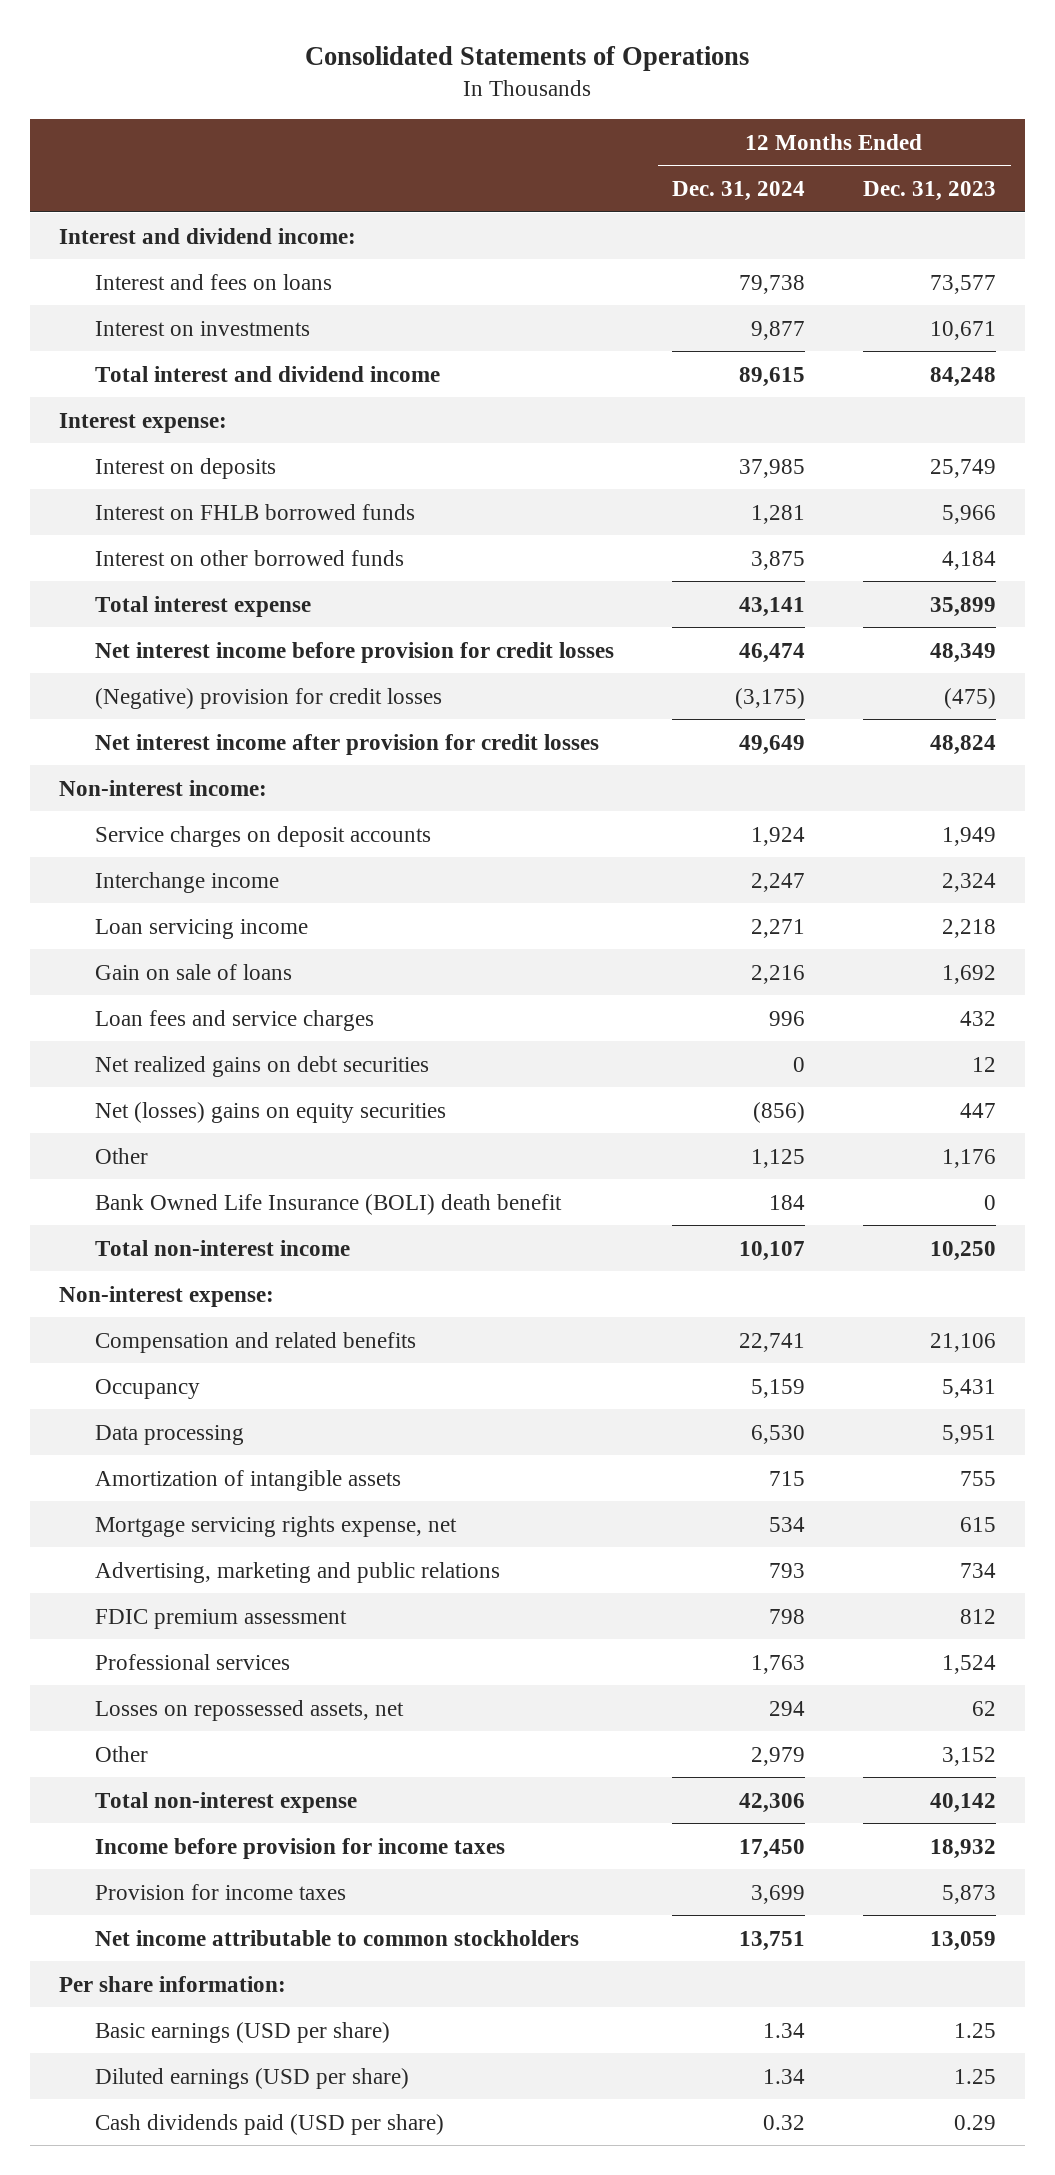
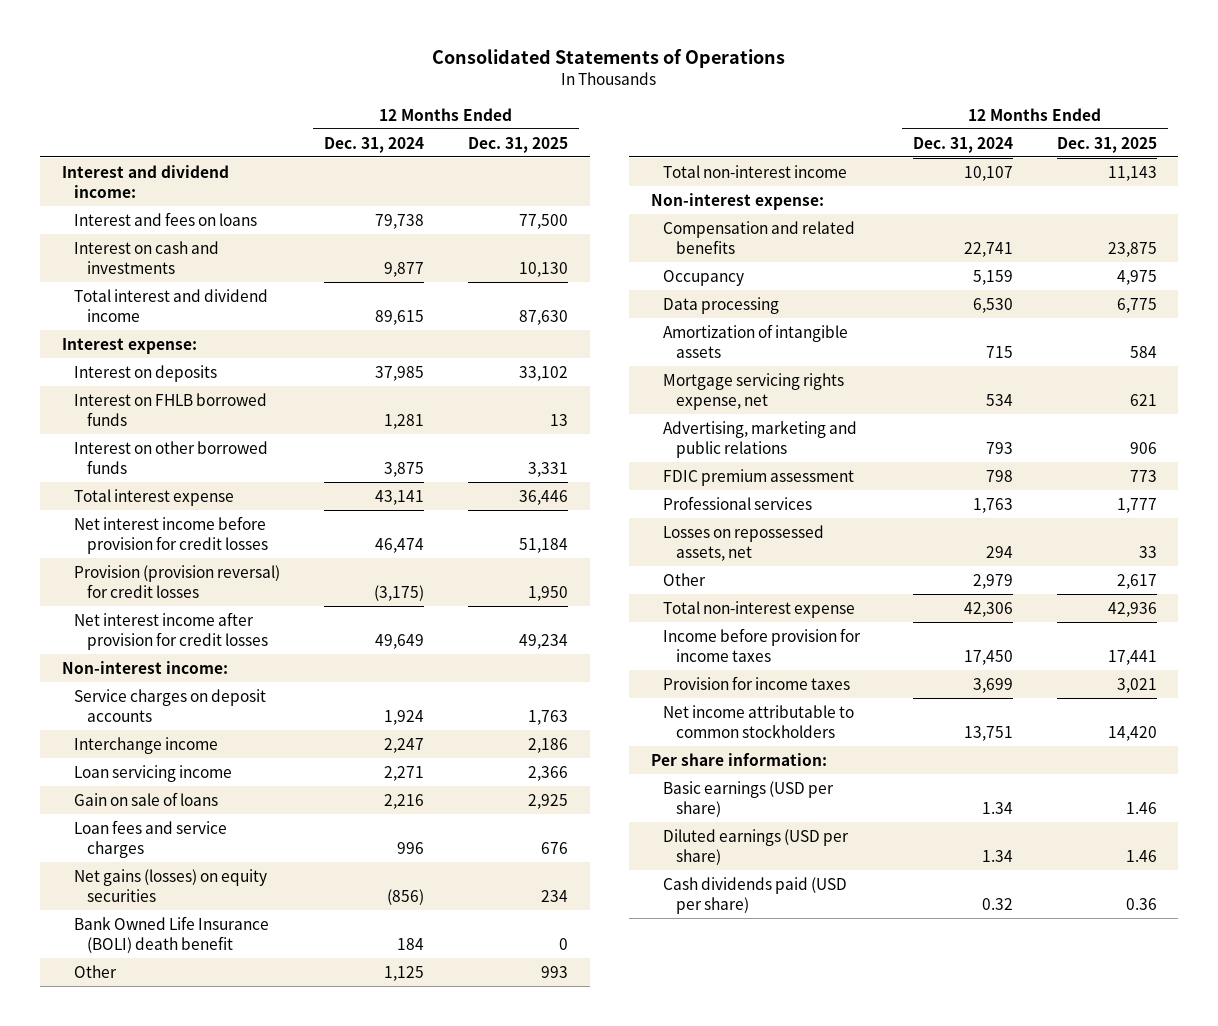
- | 12 Months Ended Dec. 31, 2024 | 12 Months Ended Dec. 31, 2023
+ | 12 Months Ended Dec. 31, 2024 | 12 Months Ended Dec. 31, 2025
- Interest on investments | 9,877 | 10,671
+ Interest on cash and investments | 9,877 | 10,130
- (Negative) provision for credit losses | (3,175) | (475)
+ Provision (provision reversal) for credit losses | (3,175) | 1,950
- Net realized gains on debt securities | 0 | 12
- Net (losses) gains on equity securities | (856) | 447
+ Net gains (losses) on equity securities | (856) | 234
moved down: Other | 1,125 | 993

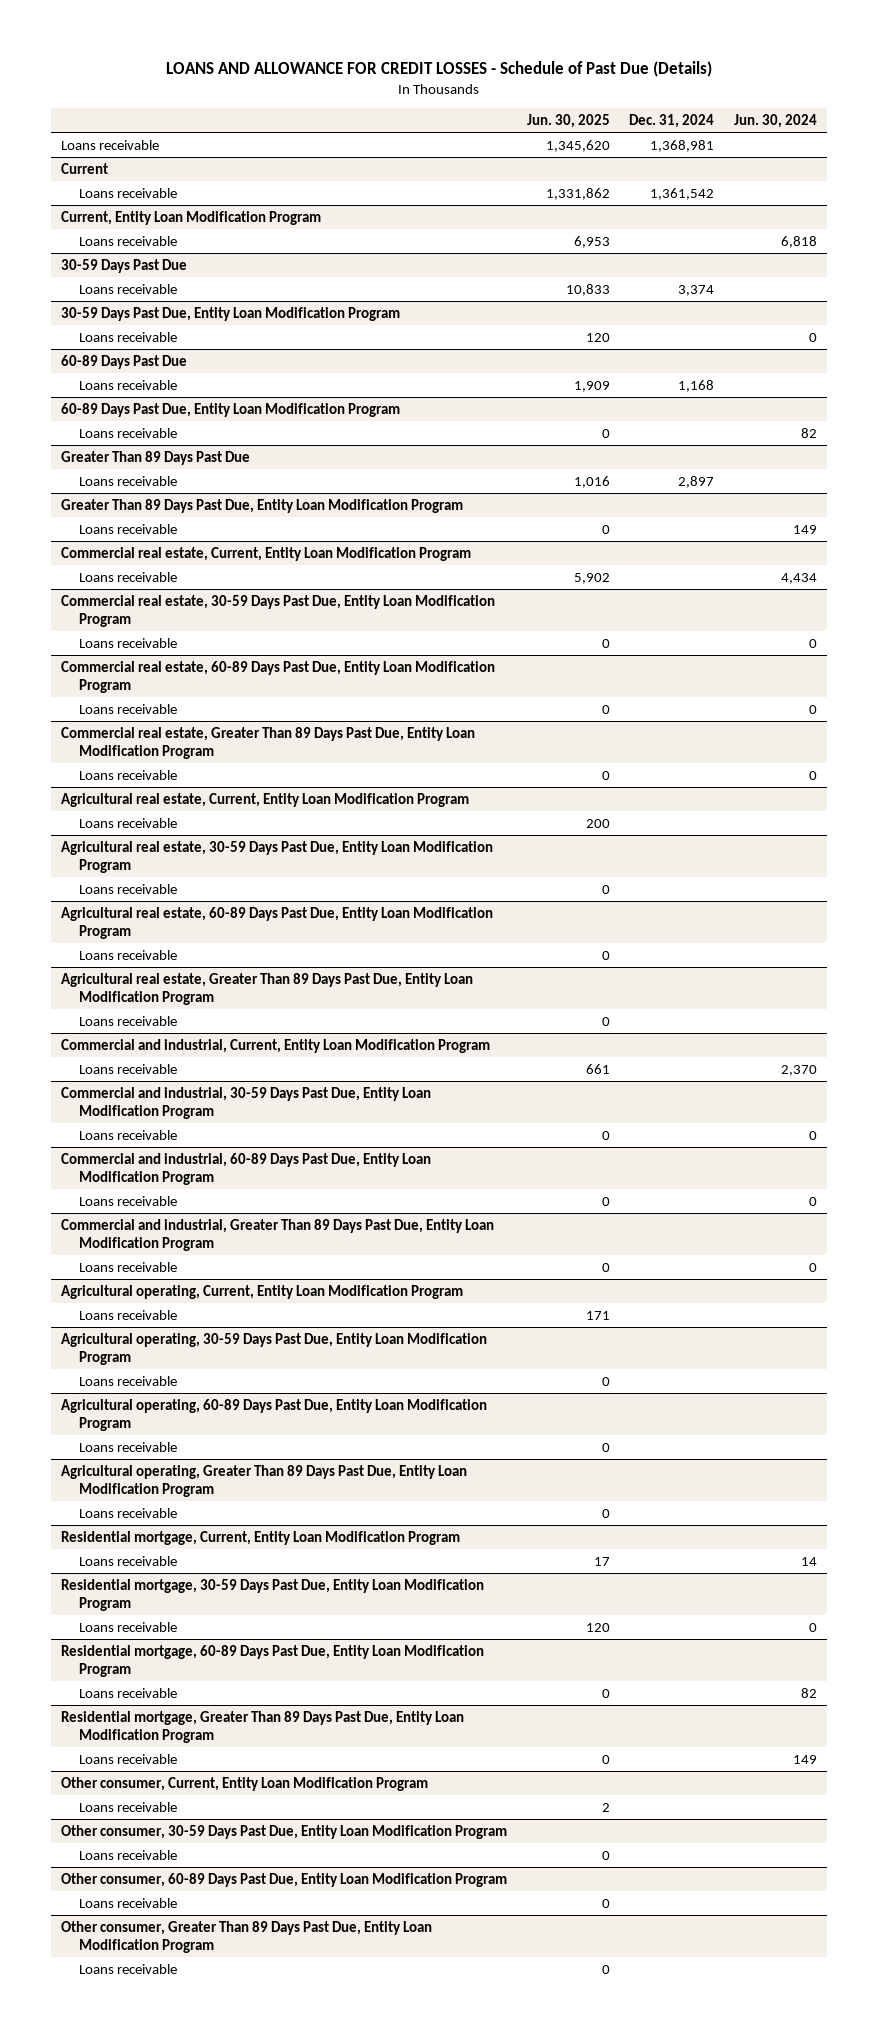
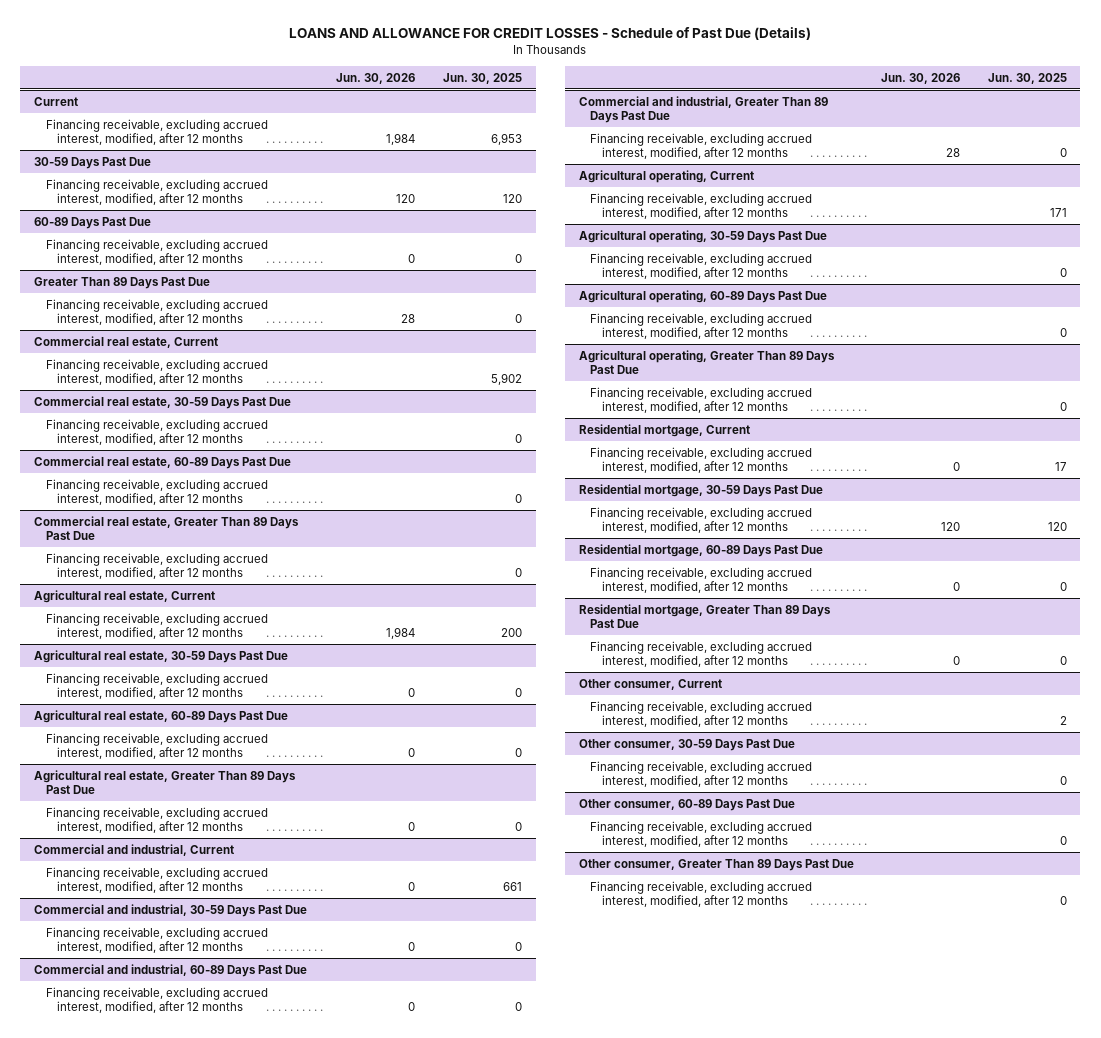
- | Jun. 30, 2025 | Dec. 31, 2024 | Jun. 30, 2024
+ | Jun. 30, 2026 | Jun. 30, 2025
- Loans receivable | 1,345,620 | 1,368,981 |
@ Current
- Loans receivable | 1,331,862 | 1,361,542 |
- Current, Entity Loan Modification Program
- Loans receivable | 6,953 | | 6,818
@ Current
+ Financing receivable, excluding accrued interest, modified, after 12 months | 1,984 | 6,953
@ 30-59 Days Past Due
- Loans receivable | 10,833 | 3,374 |
- 30-59 Days Past Due, Entity Loan Modification Program
- Loans receivable | 120 | | 0
@ 30-59 Days Past Due
+ Financing receivable, excluding accrued interest, modified, after 12 months | 120 | 120
@ 60-89 Days Past Due
- Loans receivable | 1,909 | 1,168 |
- 60-89 Days Past Due, Entity Loan Modification Program
- Loans receivable | 0 | | 82
@ 60-89 Days Past Due
+ Financing receivable, excluding accrued interest, modified, after 12 months | 0 | 0
@ Greater Than 89 Days Past Due
- Loans receivable | 1,016 | 2,897 |
- Greater Than 89 Days Past Due, Entity Loan Modification Program
- Loans receivable | 0 | | 149
- Commercial real estate, Current, Entity Loan Modification Program
- Loans receivable | 5,902 | | 4,434
- Commercial real estate, 30-59 Days Past Due, Entity Loan Modification Program
- Loans receivable | 0 | | 0
- Commercial real estate, 60-89 Days Past Due, Entity Loan Modification Program
- Loans receivable | 0 | | 0
- Commercial real estate, Greater Than 89 Days Past Due, Entity Loan Modification Program
- Loans receivable | 0 | | 0
- Agricultural real estate, Current, Entity Loan Modification Program
- Loans receivable | 200 | |
- Agricultural real estate, 30-59 Days Past Due, Entity Loan Modification Program
- Loans receivable | 0 | |
- Agricultural real estate, 60-89 Days Past Due, Entity Loan Modification Program
- Loans receivable | 0 | |
- Agricultural real estate, Greater Than 89 Days Past Due, Entity Loan Modification Program
- Loans receivable | 0 | |
- Commercial and industrial, Current, Entity Loan Modification Program
- Loans receivable | 661 | | 2,370
- Commercial and industrial, 30-59 Days Past Due, Entity Loan Modification Program
- Loans receivable | 0 | | 0
- Commercial and industrial, 60-89 Days Past Due, Entity Loan Modification Program
- Loans receivable | 0 | | 0
- Commercial and industrial, Greater Than 89 Days Past Due, Entity Loan Modification Program
- Loans receivable | 0 | | 0
- Agricultural operating, Current, Entity Loan Modification Program
- Loans receivable | 171 | |
- Agricultural operating, 30-59 Days Past Due, Entity Loan Modification Program
- Loans receivable | 0 | |
- Agricultural operating, 60-89 Days Past Due, Entity Loan Modification Program
- Loans receivable | 0 | |
- Agricultural operating, Greater Than 89 Days Past Due, Entity Loan Modification Program
- Loans receivable | 0 | |
- Residential mortgage, Current, Entity Loan Modification Program
- Loans receivable | 17 | | 14
- Residential mortgage, 30-59 Days Past Due, Entity Loan Modification Program
- Loans receivable | 120 | | 0
- Residential mortgage, 60-89 Days Past Due, Entity Loan Modification Program
- Loans receivable | 0 | | 82
- Residential mortgage, Greater Than 89 Days Past Due, Entity Loan Modification Program
- Loans receivable | 0 | | 149
- Other consumer, Current, Entity Loan Modification Program
- Loans receivable | 2 | |
- Other consumer, 30-59 Days Past Due, Entity Loan Modification Program
- Loans receivable | 0 | |
- Other consumer, 60-89 Days Past Due, Entity Loan Modification Program
- Loans receivable | 0 | |
- Other consumer, Greater Than 89 Days Past Due, Entity Loan Modification Program
- Loans receivable | 0 | |
@ Greater Than 89 Days Past Due
+ Financing receivable, excluding accrued interest, modified, after 12 months | 28 | 0
+ Commercial real estate, Current
+ Financing receivable, excluding accrued interest, modified, after 12 months | | 5,902
+ Commercial real estate, 30-59 Days Past Due
+ Financing receivable, excluding accrued interest, modified, after 12 months | | 0
+ Commercial real estate, 60-89 Days Past Due
+ Financing receivable, excluding accrued interest, modified, after 12 months | | 0
+ Commercial real estate, Greater Than 89 Days Past Due
+ Financing receivable, excluding accrued interest, modified, after 12 months | | 0
+ Agricultural real estate, Current
+ Financing receivable, excluding accrued interest, modified, after 12 months | 1,984 | 200
+ Agricultural real estate, 30-59 Days Past Due
+ Financing receivable, excluding accrued interest, modified, after 12 months | 0 | 0
+ Agricultural real estate, 60-89 Days Past Due
+ Financing receivable, excluding accrued interest, modified, after 12 months | 0 | 0
+ Agricultural real estate, Greater Than 89 Days Past Due
+ Financing receivable, excluding accrued interest, modified, after 12 months | 0 | 0
+ Commercial and industrial, Current
+ Financing receivable, excluding accrued interest, modified, after 12 months | 0 | 661
+ Commercial and industrial, 30-59 Days Past Due
+ Financing receivable, excluding accrued interest, modified, after 12 months | 0 | 0
+ Commercial and industrial, 60-89 Days Past Due
+ Financing receivable, excluding accrued interest, modified, after 12 months | 0 | 0
+ Commercial and industrial, Greater Than 89 Days Past Due
+ Financing receivable, excluding accrued interest, modified, after 12 months | 28 | 0
+ Agricultural operating, Current
+ Financing receivable, excluding accrued interest, modified, after 12 months | | 171
+ Agricultural operating, 30-59 Days Past Due
+ Financing receivable, excluding accrued interest, modified, after 12 months | | 0
+ Agricultural operating, 60-89 Days Past Due
+ Financing receivable, excluding accrued interest, modified, after 12 months | | 0
+ Agricultural operating, Greater Than 89 Days Past Due
+ Financing receivable, excluding accrued interest, modified, after 12 months | | 0
+ Residential mortgage, Current
+ Financing receivable, excluding accrued interest, modified, after 12 months | 0 | 17
+ Residential mortgage, 30-59 Days Past Due
+ Financing receivable, excluding accrued interest, modified, after 12 months | 120 | 120
+ Residential mortgage, 60-89 Days Past Due
+ Financing receivable, excluding accrued interest, modified, after 12 months | 0 | 0
+ Residential mortgage, Greater Than 89 Days Past Due
+ Financing receivable, excluding accrued interest, modified, after 12 months | 0 | 0
+ Other consumer, Current
+ Financing receivable, excluding accrued interest, modified, after 12 months | | 2
+ Other consumer, 30-59 Days Past Due
+ Financing receivable, excluding accrued interest, modified, after 12 months | | 0
+ Other consumer, 60-89 Days Past Due
+ Financing receivable, excluding accrued interest, modified, after 12 months | | 0
+ Other consumer, Greater Than 89 Days Past Due
+ Financing receivable, excluding accrued interest, modified, after 12 months | | 0

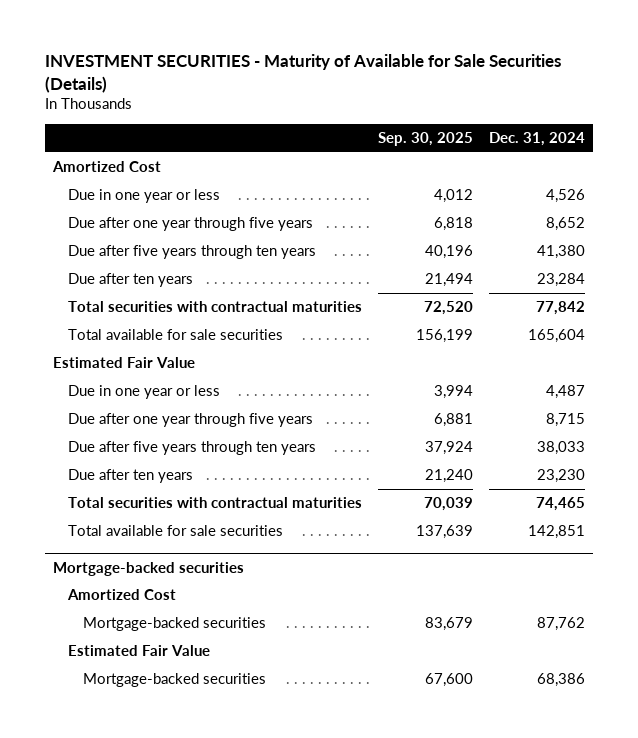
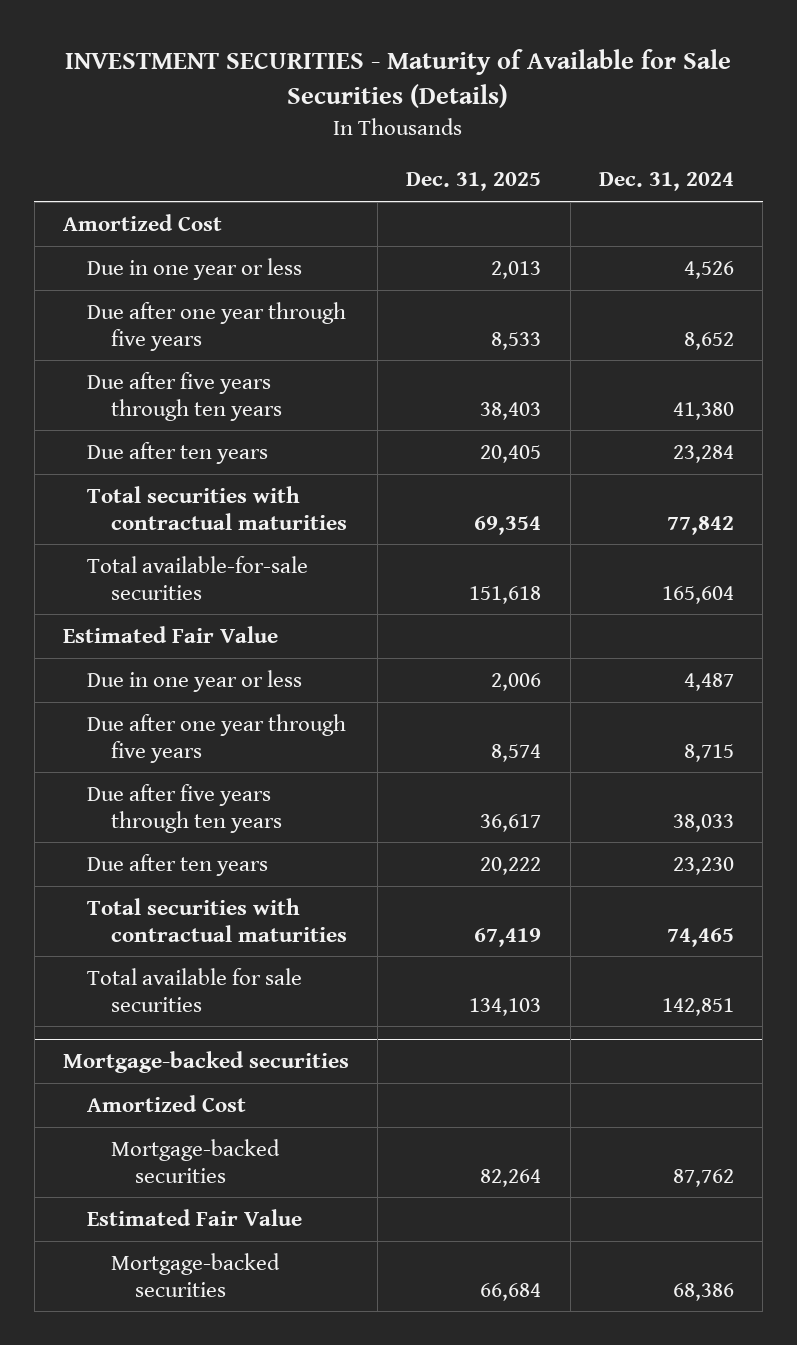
- | Sep. 30, 2025 | Dec. 31, 2024
+ | Dec. 31, 2025 | Dec. 31, 2024
- Total available for sale securities | 156,199 | 165,604
+ Total available-for-sale securities | 151,618 | 165,604

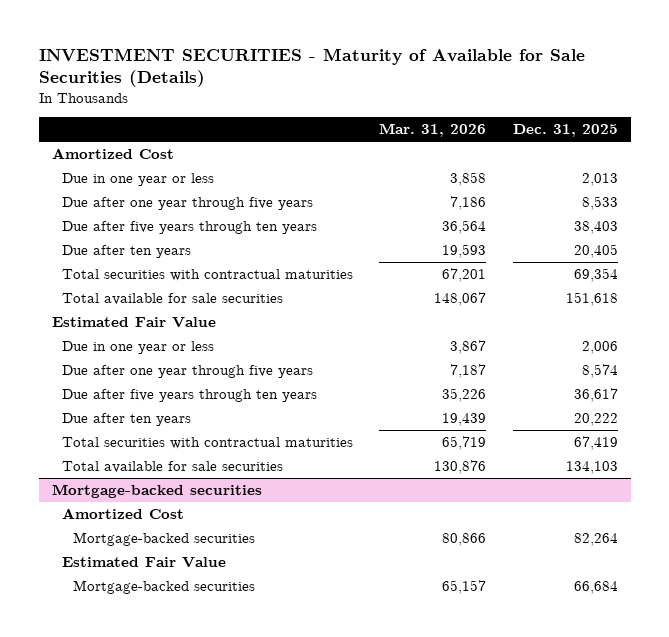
- | Dec. 31, 2025 | Dec. 31, 2024
+ | Mar. 31, 2026 | Dec. 31, 2025
- Total available-for-sale securities | 151,618 | 165,604
+ Total available for sale securities | 148,067 | 151,618

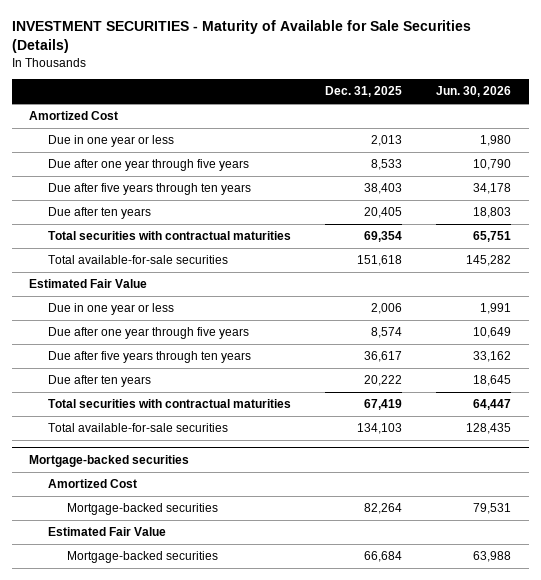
- | Mar. 31, 2026 | Dec. 31, 2025
+ | Dec. 31, 2025 | Jun. 30, 2026
- Total available for sale securities | 148,067 | 151,618
+ Total available-for-sale securities | 151,618 | 145,282
- Total available for sale securities | 130,876 | 134,103
+ Total available-for-sale securities | 134,103 | 128,435

